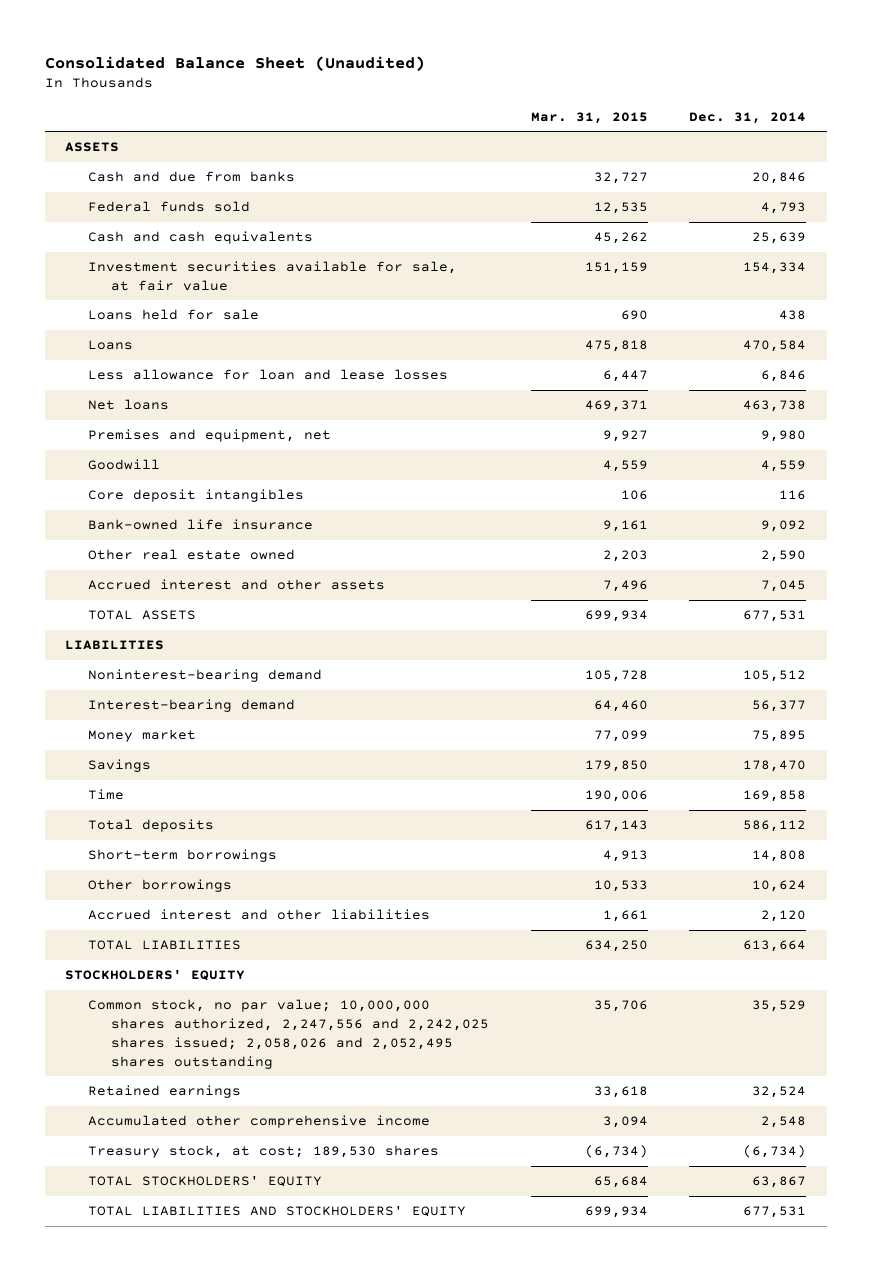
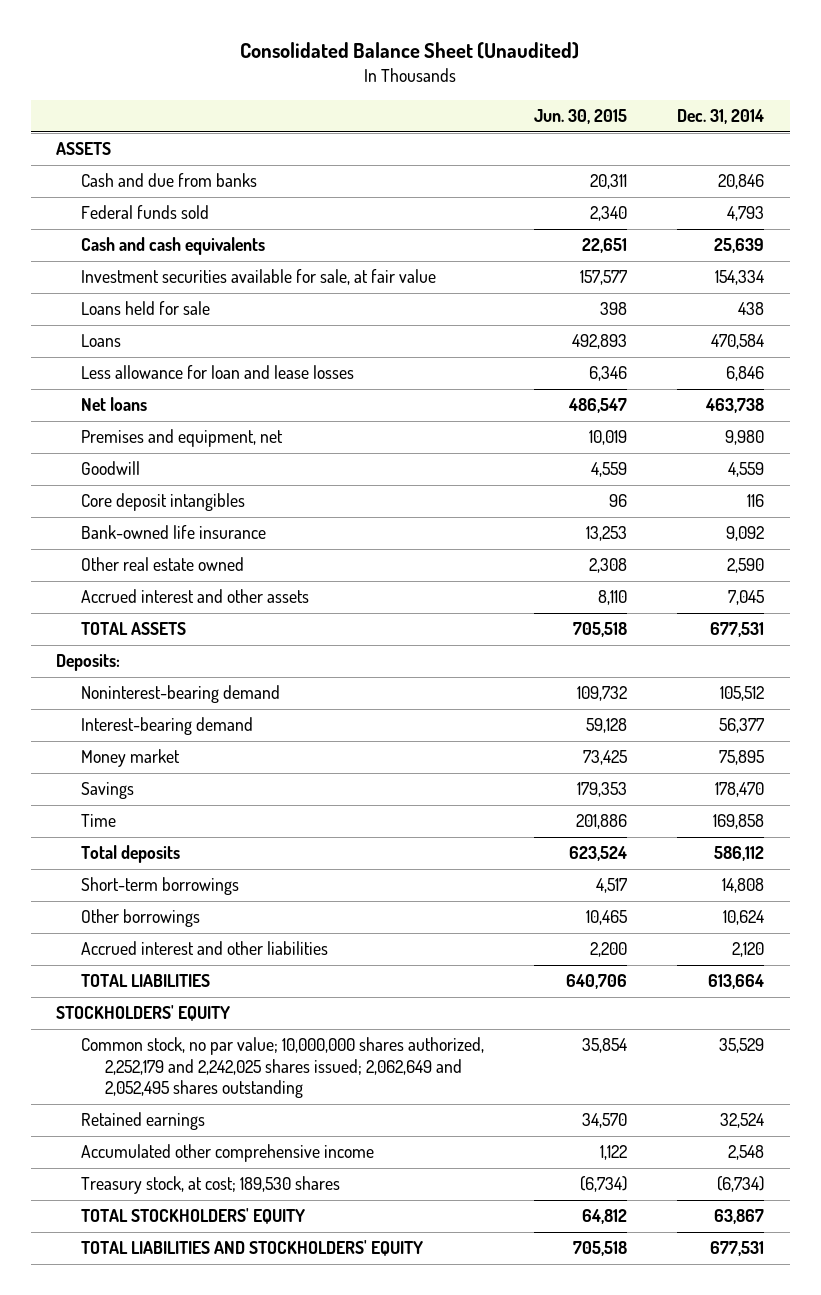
- | Mar. 31, 2015 | Dec. 31, 2014
+ | Jun. 30, 2015 | Dec. 31, 2014
- LIABILITIES
+ Deposits:
- Common stock, no par value; 10,000,000 shares authorized, 2,247,556 and 2,242,025 shares issued; 2,058,026 and 2,052,495 shares outstanding | 35,706 | 35,529
+ Common stock, no par value; 10,000,000 shares authorized, 2,252,179 and 2,242,025 shares issued; 2,062,649 and 2,052,495 shares outstanding | 35,854 | 35,529

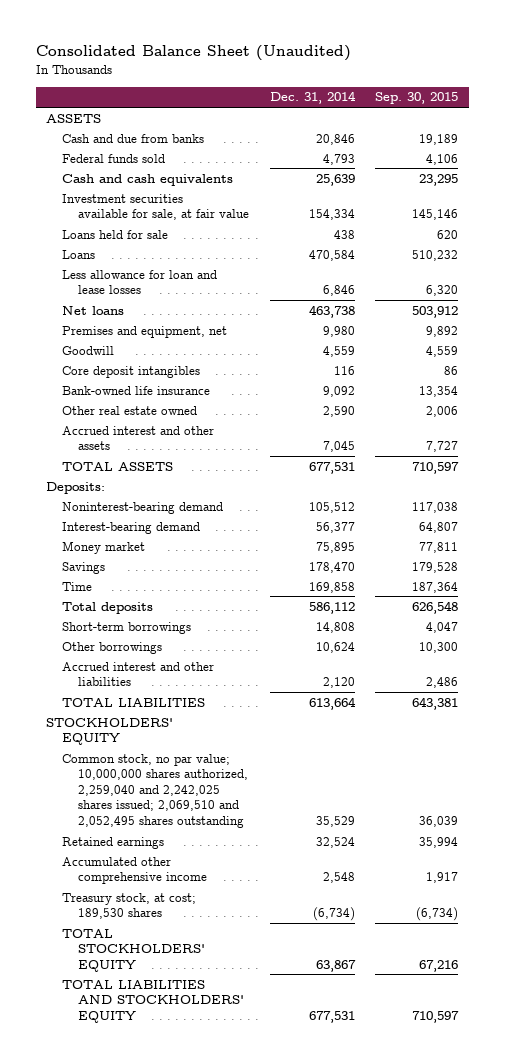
- | Jun. 30, 2015 | Dec. 31, 2014
+ | Dec. 31, 2014 | Sep. 30, 2015
- Common stock, no par value; 10,000,000 shares authorized, 2,252,179 and 2,242,025 shares issued; 2,062,649 and 2,052,495 shares outstanding | 35,854 | 35,529
+ Common stock, no par value; 10,000,000 shares authorized, 2,259,040 and 2,242,025 shares issued; 2,069,510 and 2,052,495 shares outstanding | 35,529 | 36,039

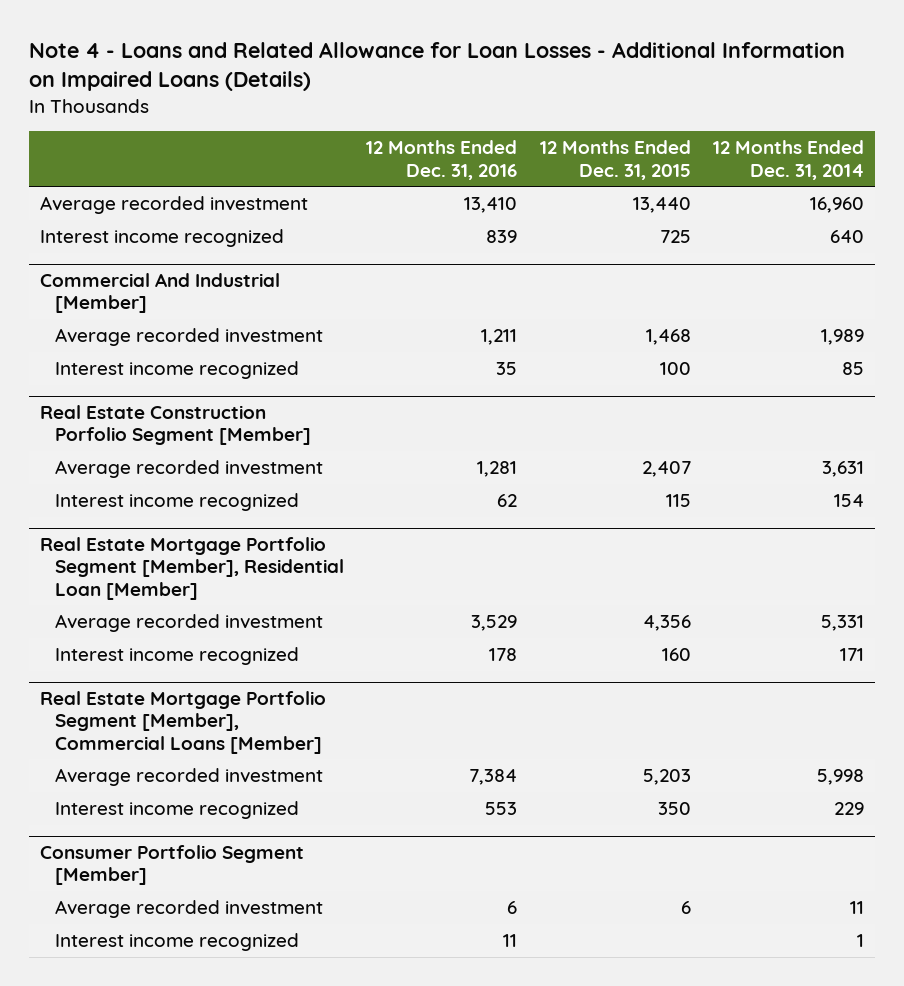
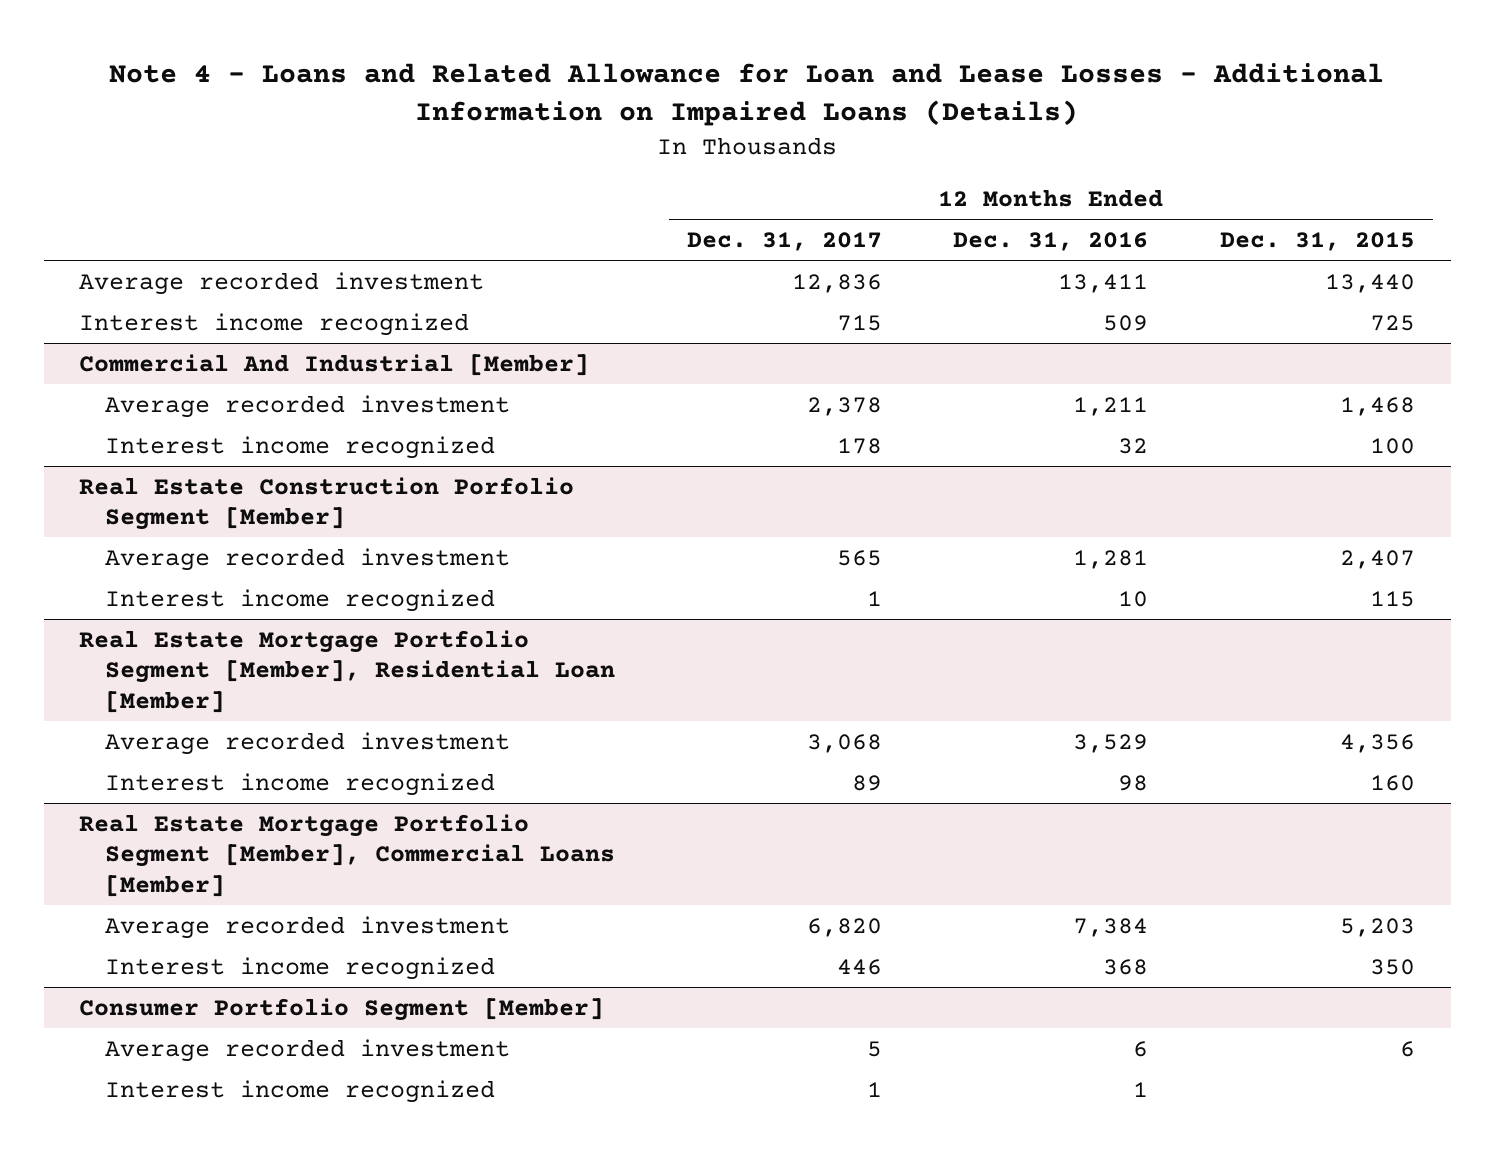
- Note 4 - Loans and Related Allowance for Loan Losses - Additional Information on Impaired Loans (Details)
+ Note 4 - Loans and Related Allowance for Loan and Lease Losses - Additional Information on Impaired Loans (Details)
- | 12 Months Ended Dec. 31, 2016 | 12 Months Ended Dec. 31, 2015 | 12 Months Ended Dec. 31, 2014
+ | 12 Months Ended Dec. 31, 2017 | 12 Months Ended Dec. 31, 2016 | 12 Months Ended Dec. 31, 2015
- Average recorded investment | 13,410 | 13,440 | 16,960
- Interest income recognized | 839 | 725 | 640
+ Average recorded investment | 12,836 | 13,411 | 13,440
+ Interest income recognized | 715 | 509 | 725
@ Commercial And Industrial [Member]
- Interest income recognized | 35 | 100 | 85
+ Interest income recognized | 178 | 32 | 100
@ Real Estate Construction Porfolio Segment [Member]
- Interest income recognized | 62 | 115 | 154
+ Interest income recognized | 1 | 10 | 115
@ Real Estate Mortgage Portfolio Segment [Member], Residential Loan [Member]
- Interest income recognized | 178 | 160 | 171
+ Interest income recognized | 89 | 98 | 160
@ Real Estate Mortgage Portfolio Segment [Member], Commercial Loans [Member]
- Interest income recognized | 553 | 350 | 229
+ Interest income recognized | 446 | 368 | 350
@ Consumer Portfolio Segment [Member]
- Interest income recognized | 11 | | 1
+ Interest income recognized | 1 | 1 |

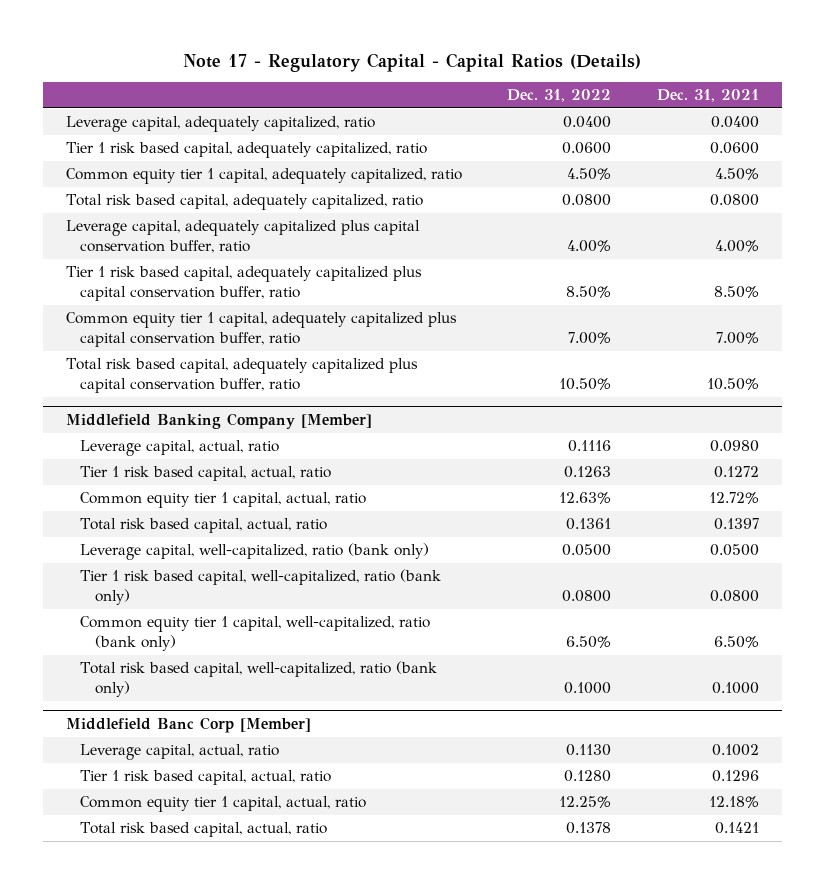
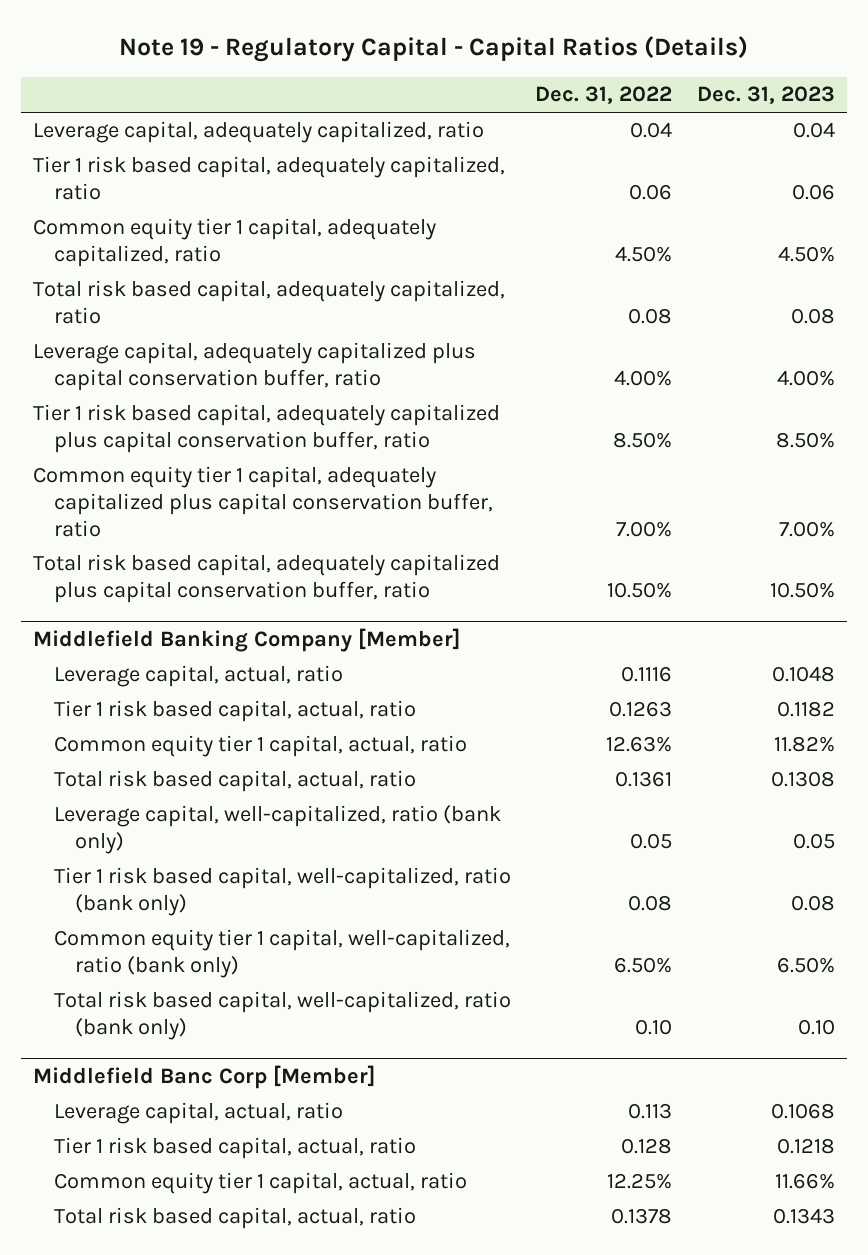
- Note 17 - Regulatory Capital - Capital Ratios (Details)
+ Note 19 - Regulatory Capital - Capital Ratios (Details)
- | Dec. 31, 2022 | Dec. 31, 2021
+ | Dec. 31, 2022 | Dec. 31, 2023
- Leverage capital, adequately capitalized, ratio | 0.0400 | 0.0400
- Tier 1 risk based capital, adequately capitalized, ratio | 0.0600 | 0.0600
+ Leverage capital, adequately capitalized, ratio | 0.04 | 0.04
+ Tier 1 risk based capital, adequately capitalized, ratio | 0.06 | 0.06
- Total risk based capital, adequately capitalized, ratio | 0.0800 | 0.0800
+ Total risk based capital, adequately capitalized, ratio | 0.08 | 0.08
@ Middlefield Banking Company [Member]
- Leverage capital, well-capitalized, ratio (bank only) | 0.0500 | 0.0500
- Tier 1 risk based capital, well-capitalized, ratio (bank only) | 0.0800 | 0.0800
+ Leverage capital, well-capitalized, ratio (bank only) | 0.05 | 0.05
+ Tier 1 risk based capital, well-capitalized, ratio (bank only) | 0.08 | 0.08
- Total risk based capital, well-capitalized, ratio (bank only) | 0.1000 | 0.1000
+ Total risk based capital, well-capitalized, ratio (bank only) | 0.10 | 0.10
@ Middlefield Banc Corp [Member]
- Leverage capital, actual, ratio | 0.1130 | 0.1002
- Tier 1 risk based capital, actual, ratio | 0.1280 | 0.1296
+ Leverage capital, actual, ratio | 0.113 | 0.1068
+ Tier 1 risk based capital, actual, ratio | 0.128 | 0.1218

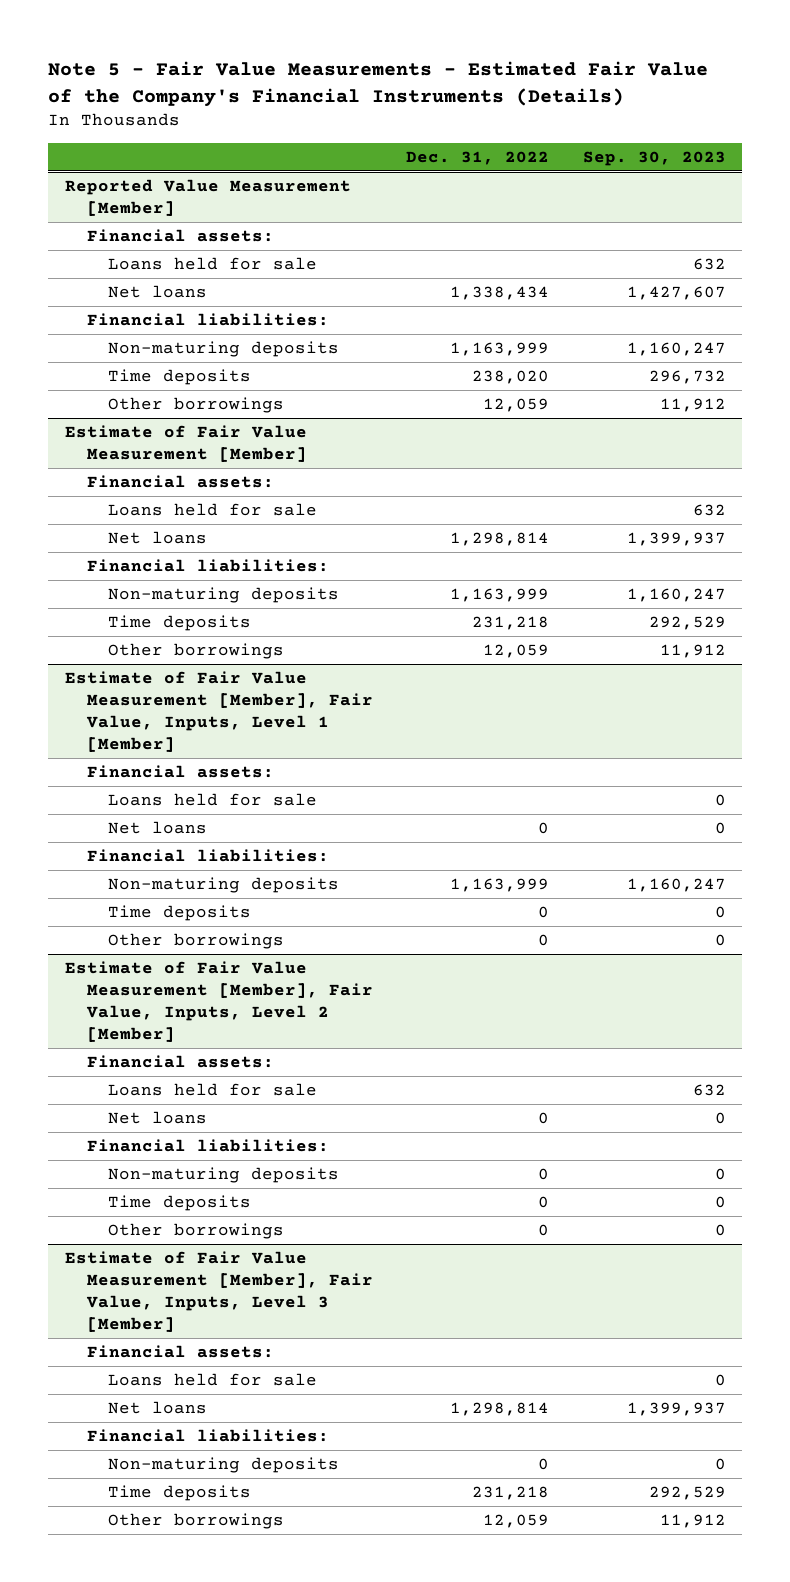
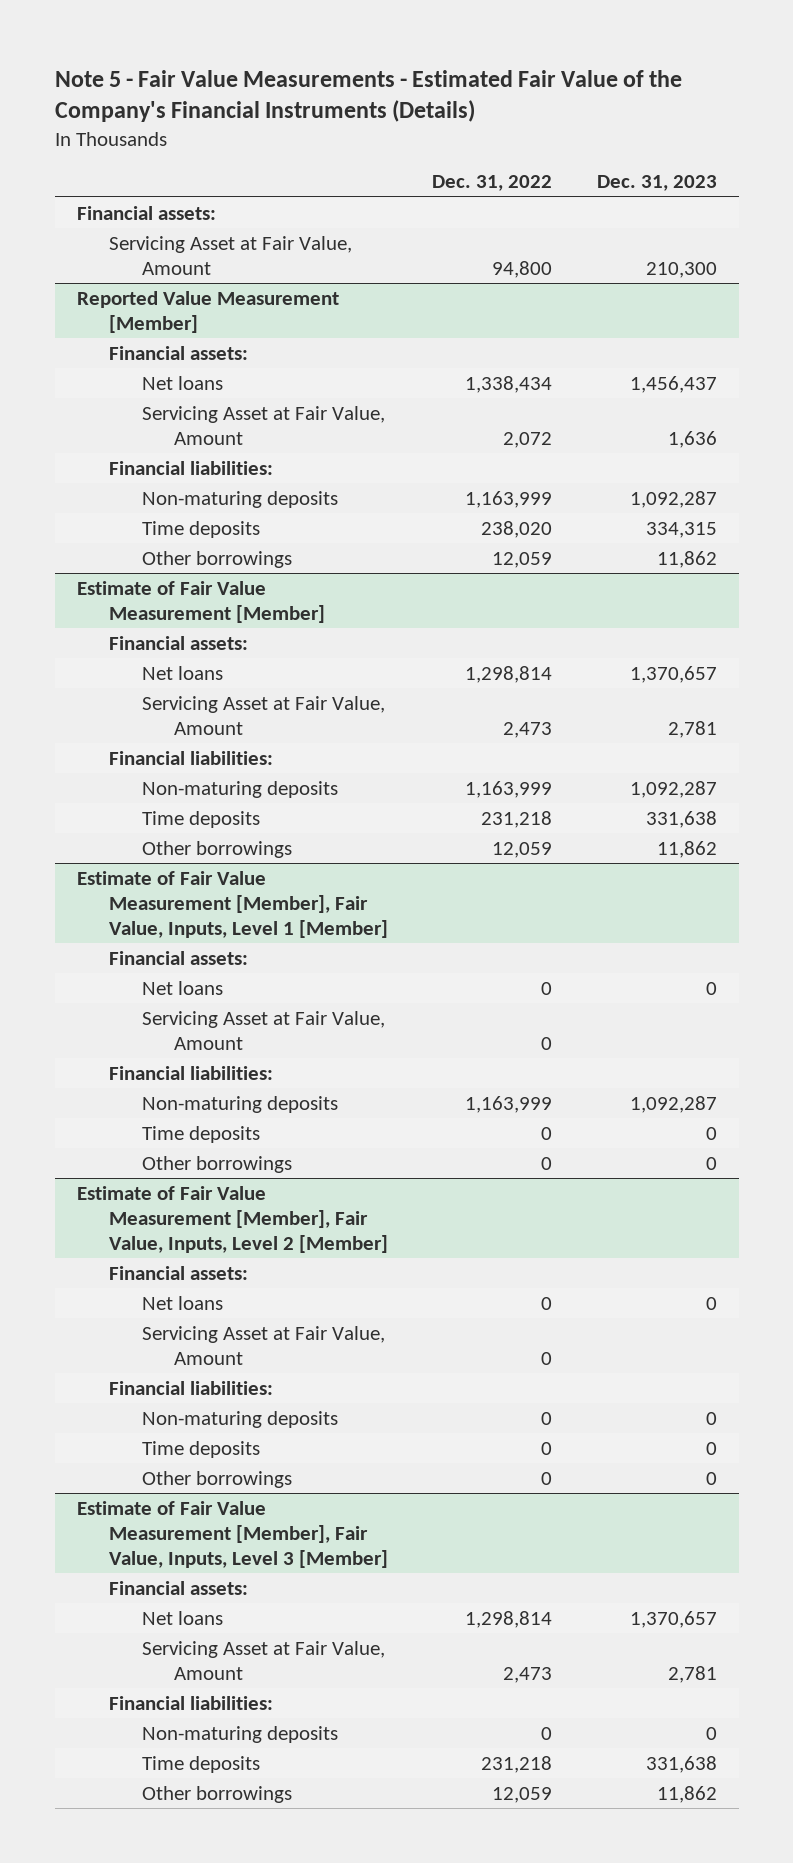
- | Dec. 31, 2022 | Sep. 30, 2023
+ | Dec. 31, 2022 | Dec. 31, 2023
+ Financial assets:
+ Servicing Asset at Fair Value, Amount | 94,800 | 210,300
@ Reported Value Measurement [Member]
- Loans held for sale | | 632
+ Servicing Asset at Fair Value, Amount | 2,072 | 1,636
@ Estimate of Fair Value Measurement [Member]
- Loans held for sale | | 632
+ Servicing Asset at Fair Value, Amount | 2,473 | 2,781
@ Estimate of Fair Value Measurement [Member], Fair Value, Inputs, Level 1 [Member]
- Loans held for sale | | 0
+ Servicing Asset at Fair Value, Amount | 0 |
@ Estimate of Fair Value Measurement [Member], Fair Value, Inputs, Level 2 [Member]
- Loans held for sale | | 632
+ Servicing Asset at Fair Value, Amount | 0 |
@ Estimate of Fair Value Measurement [Member], Fair Value, Inputs, Level 3 [Member]
- Loans held for sale | | 0
+ Servicing Asset at Fair Value, Amount | 2,473 | 2,781

